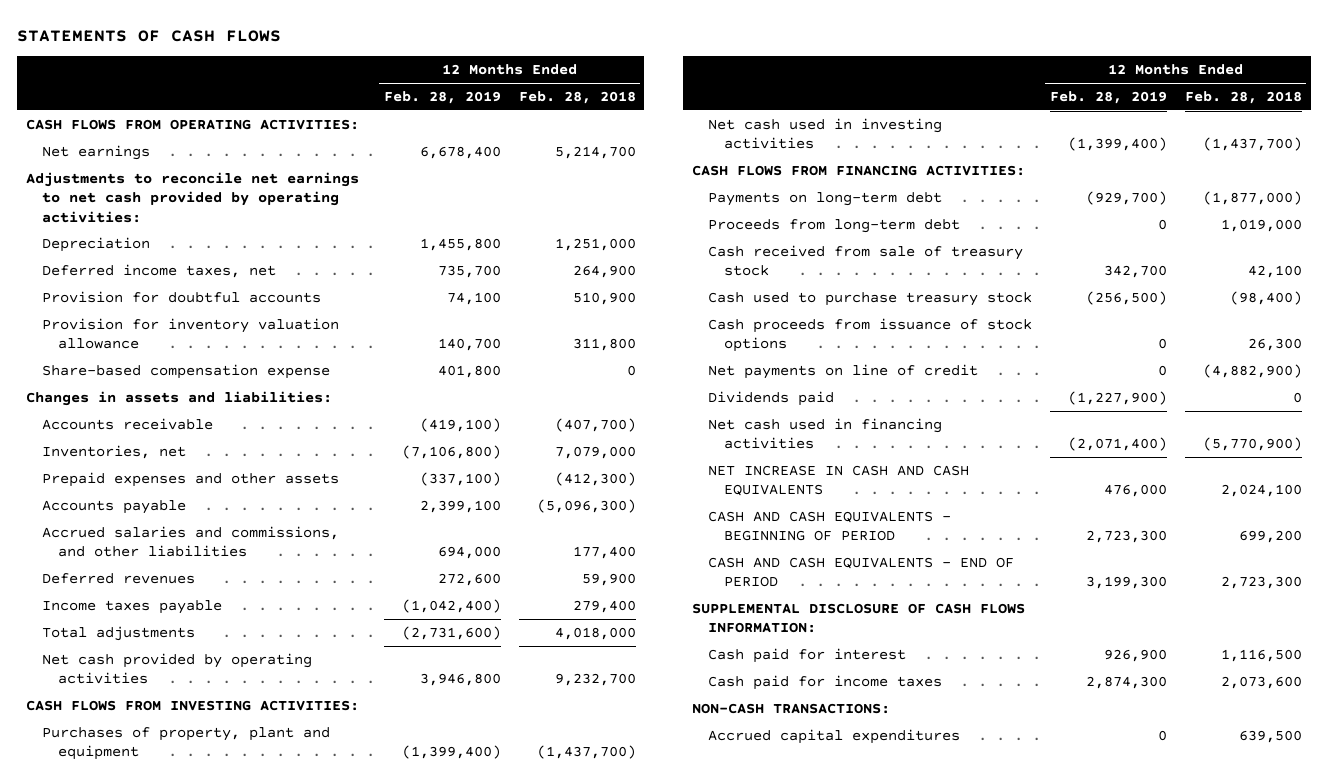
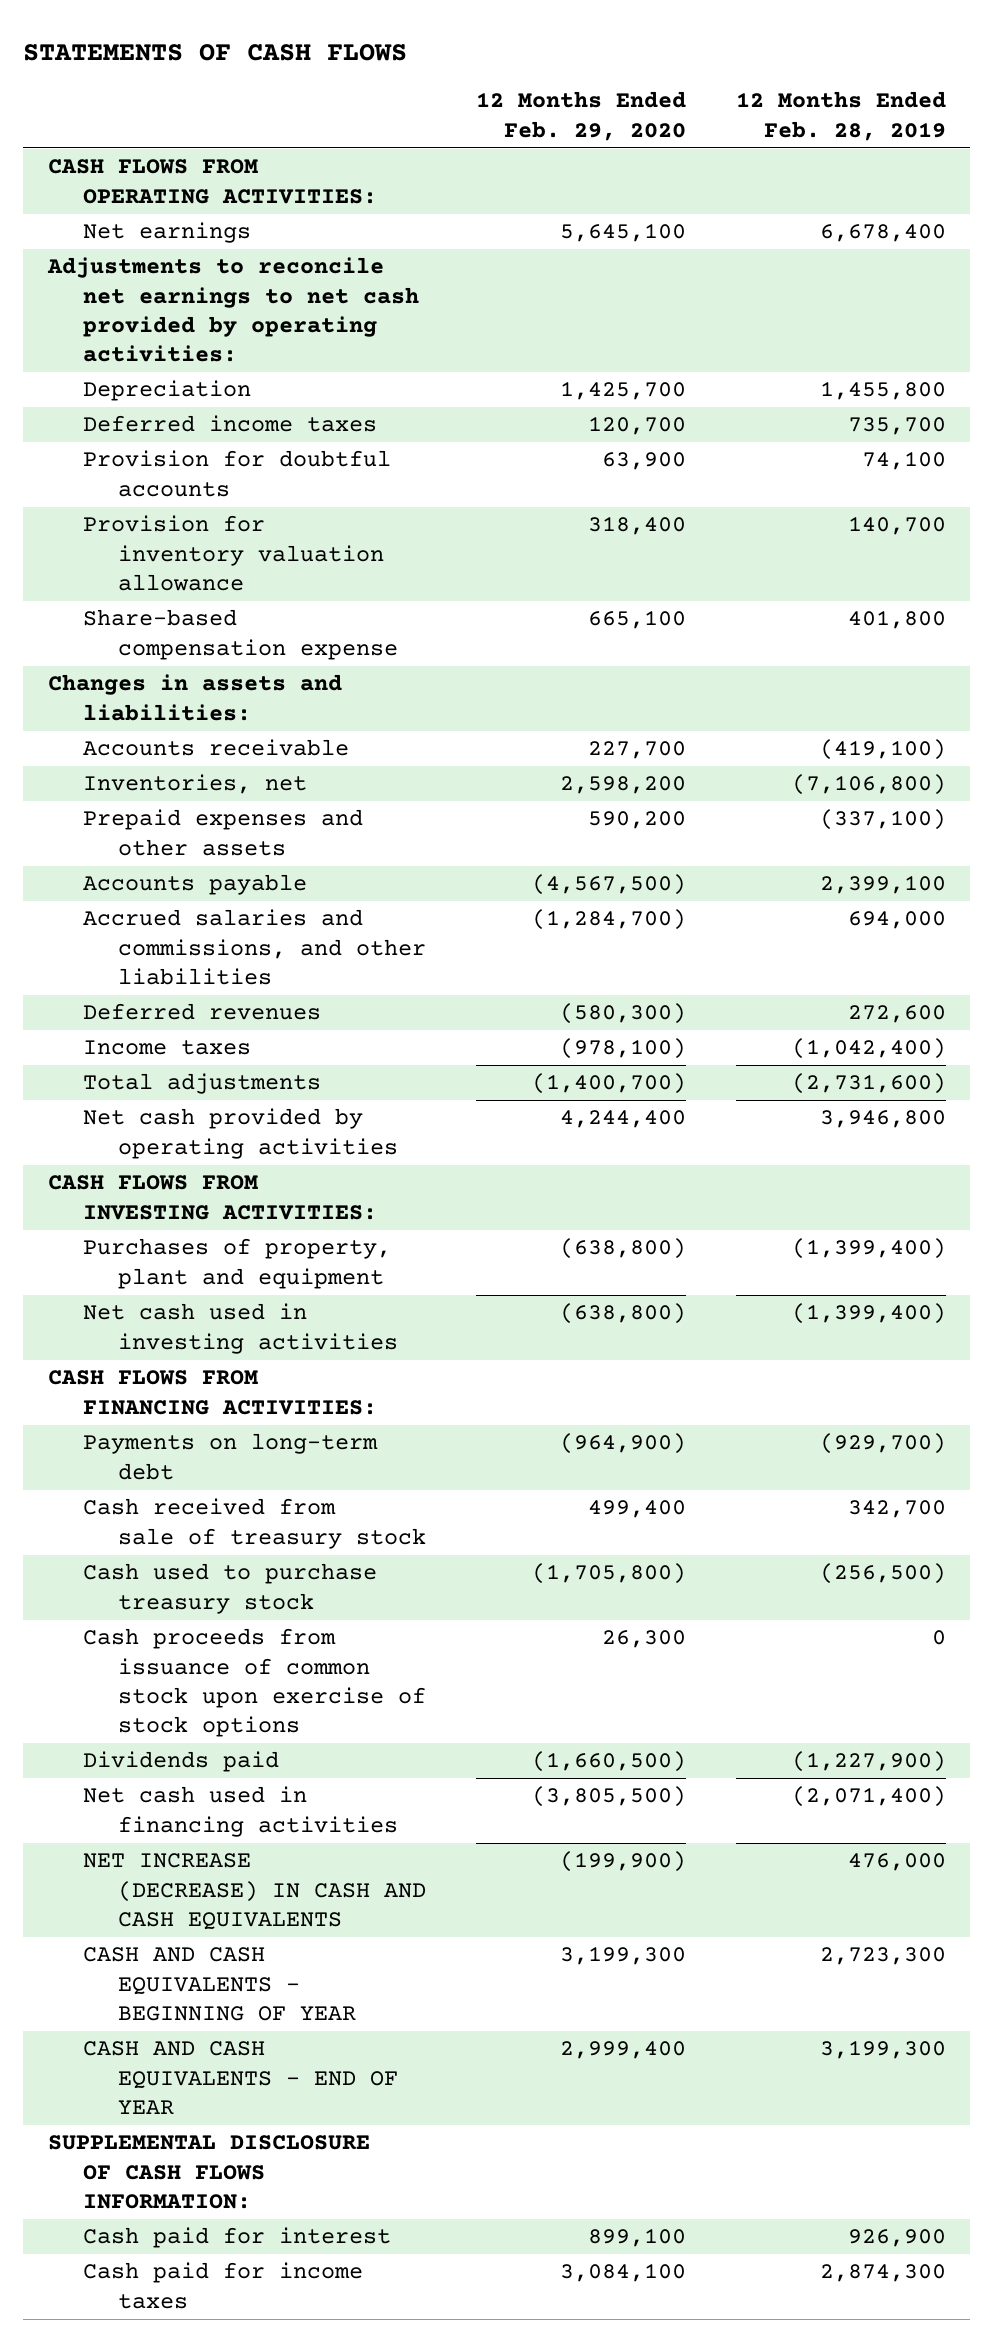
- | 12 Months Ended Feb. 28, 2019 | 12 Months Ended Feb. 28, 2018
+ | 12 Months Ended Feb. 29, 2020 | 12 Months Ended Feb. 28, 2019
- Deferred income taxes, net | 735,700 | 264,900
+ Deferred income taxes | 120,700 | 735,700
- Income taxes payable | (1,042,400) | 279,400
+ Income taxes | (978,100) | (1,042,400)
- Proceeds from long-term debt | 0 | 1,019,000
- Cash proceeds from issuance of stock options | 0 | 26,300
- Net payments on line of credit | 0 | (4,882,900)
+ Cash proceeds from issuance of common stock upon exercise of stock options | 26,300 | 0
- NET INCREASE IN CASH AND CASH EQUIVALENTS | 476,000 | 2,024,100
- CASH AND CASH EQUIVALENTS - BEGINNING OF PERIOD | 2,723,300 | 699,200
- CASH AND CASH EQUIVALENTS - END OF PERIOD | 3,199,300 | 2,723,300
+ NET INCREASE (DECREASE) IN CASH AND CASH EQUIVALENTS | (199,900) | 476,000
+ CASH AND CASH EQUIVALENTS - BEGINNING OF YEAR | 3,199,300 | 2,723,300
+ CASH AND CASH EQUIVALENTS - END OF YEAR | 2,999,400 | 3,199,300
- NON-CASH TRANSACTIONS:
- Accrued capital expenditures | 0 | 639,500

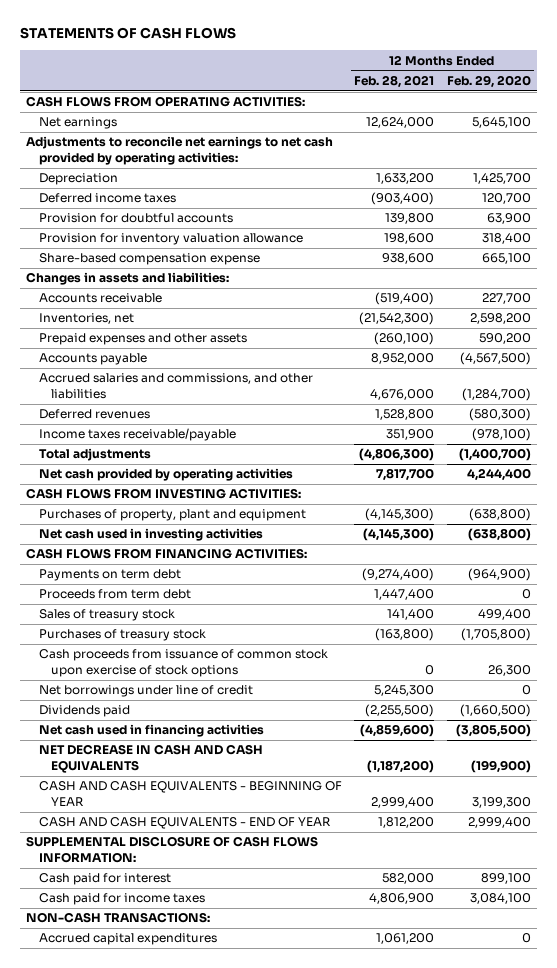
- | 12 Months Ended Feb. 29, 2020 | 12 Months Ended Feb. 28, 2019
+ | 12 Months Ended Feb. 28, 2021 | 12 Months Ended Feb. 29, 2020
- Income taxes | (978,100) | (1,042,400)
+ Income taxes receivable/payable | 351,900 | (978,100)
- Payments on long-term debt | (964,900) | (929,700)
- Cash received from sale of treasury stock | 499,400 | 342,700
- Cash used to purchase treasury stock | (1,705,800) | (256,500)
+ Payments on term debt | (9,274,400) | (964,900)
+ Proceeds from term debt | 1,447,400 | 0
+ Sales of treasury stock | 141,400 | 499,400
+ Purchases of treasury stock | (163,800) | (1,705,800)
+ Net borrowings under line of credit | 5,245,300 | 0
- NET INCREASE (DECREASE) IN CASH AND CASH EQUIVALENTS | (199,900) | 476,000
+ NET DECREASE IN CASH AND CASH EQUIVALENTS | (1,187,200) | (199,900)
+ NON-CASH TRANSACTIONS:
+ Accrued capital expenditures | 1,061,200 | 0

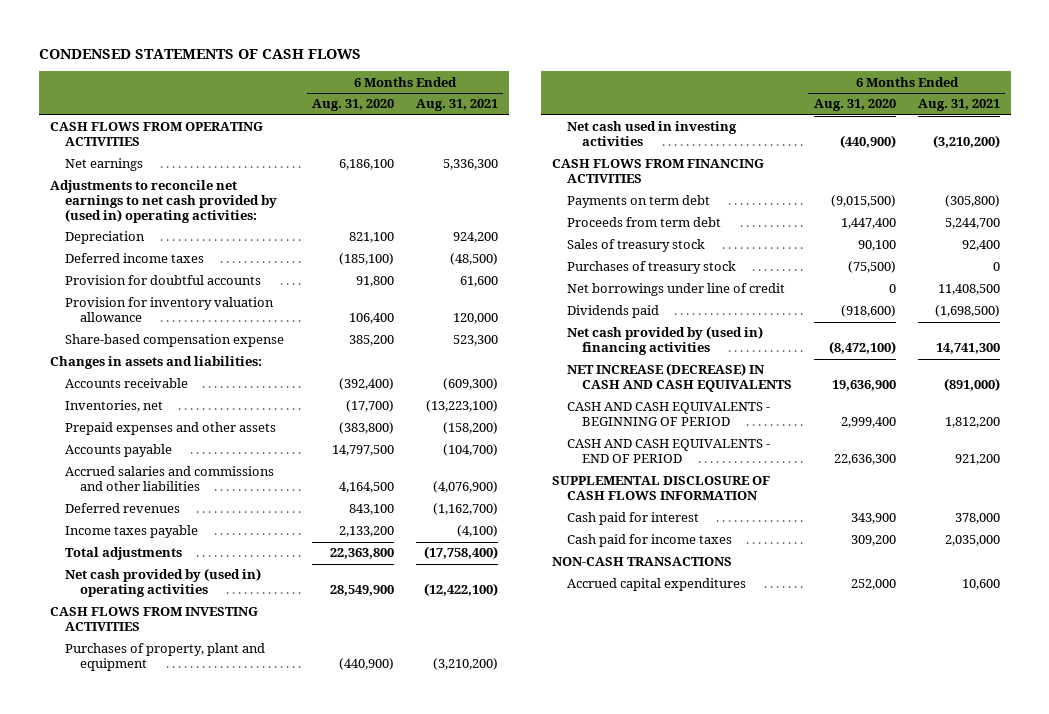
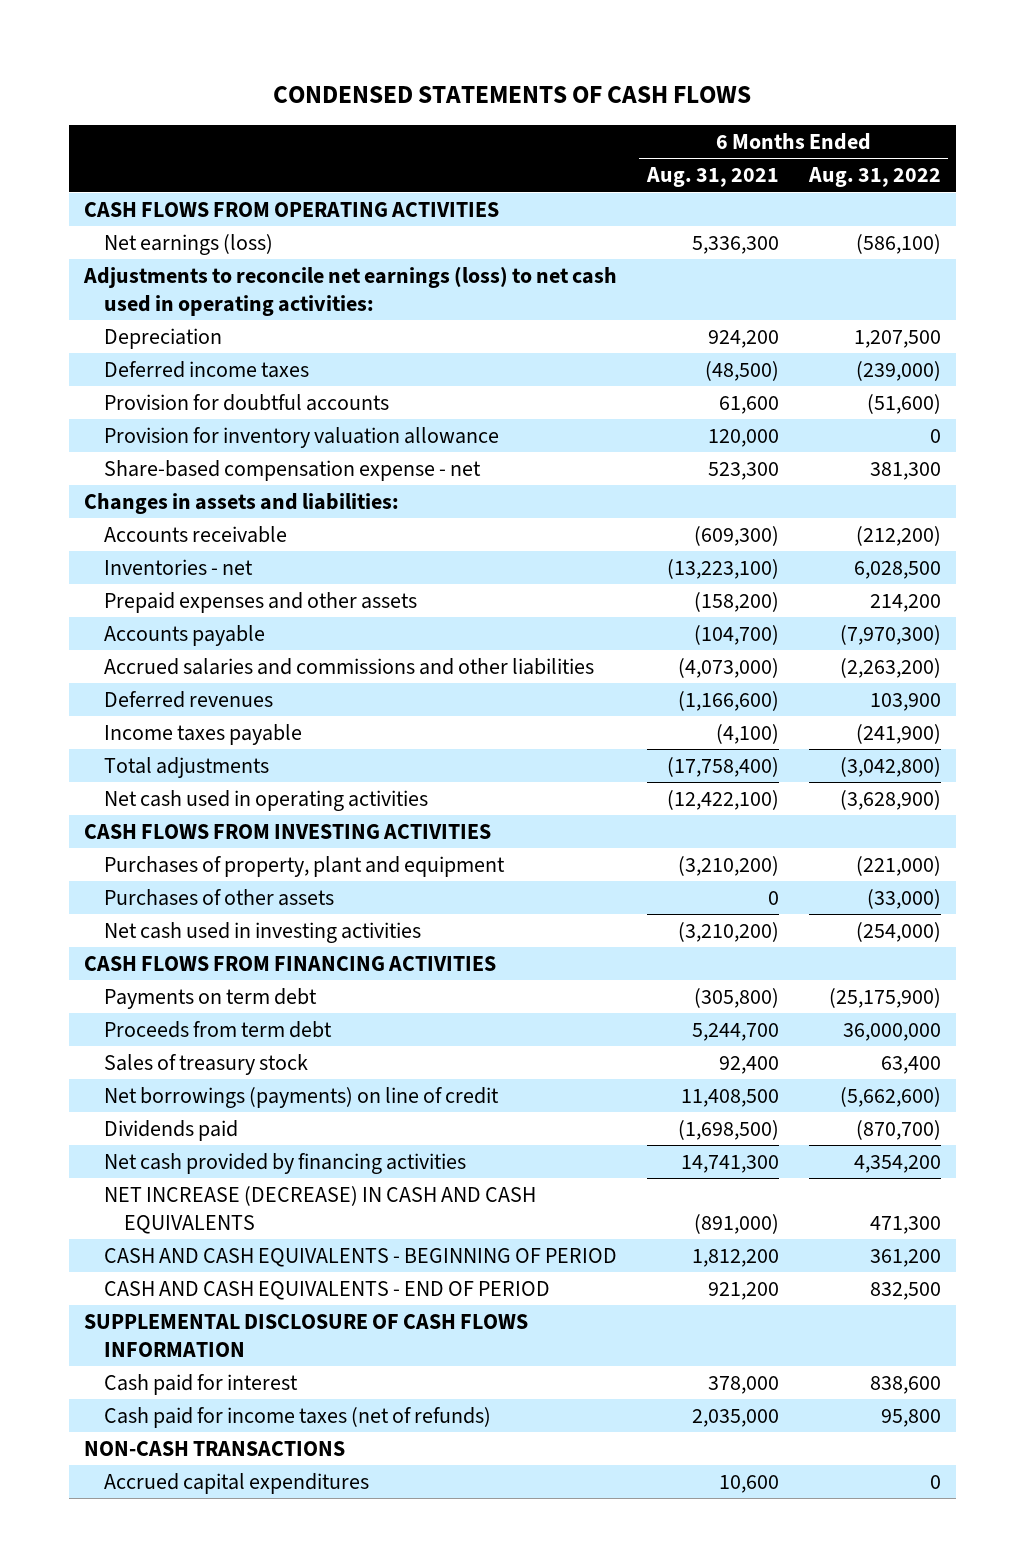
- | 6 Months Ended Aug. 31, 2020 | 6 Months Ended Aug. 31, 2021
+ | 6 Months Ended Aug. 31, 2021 | 6 Months Ended Aug. 31, 2022
- Net earnings | 6,186,100 | 5,336,300
- Adjustments to reconcile net earnings to net cash provided by (used in) operating activities:
+ Net earnings (loss) | 5,336,300 | (586,100)
+ Adjustments to reconcile net earnings (loss) to net cash used in operating activities:
- Share-based compensation expense | 385,200 | 523,300
+ Share-based compensation expense - net | 523,300 | 381,300
- Inventories, net | (17,700) | (13,223,100)
+ Inventories - net | (13,223,100) | 6,028,500
- Accrued salaries and commissions and other liabilities | 4,164,500 | (4,076,900)
- Deferred revenues | 843,100 | (1,162,700)
+ Accrued salaries and commissions and other liabilities | (4,073,000) | (2,263,200)
+ Deferred revenues | (1,166,600) | 103,900
- Net cash provided by (used in) operating activities | 28,549,900 | (12,422,100)
+ Net cash used in operating activities | (12,422,100) | (3,628,900)
+ Purchases of other assets | 0 | (33,000)
- Purchases of treasury stock | (75,500) | 0
- Net borrowings under line of credit | 0 | 11,408,500
+ Net borrowings (payments) on line of credit | 11,408,500 | (5,662,600)
- Net cash provided by (used in) financing activities | (8,472,100) | 14,741,300
+ Net cash provided by financing activities | 14,741,300 | 4,354,200
- Cash paid for income taxes | 309,200 | 2,035,000
+ Cash paid for income taxes (net of refunds) | 2,035,000 | 95,800

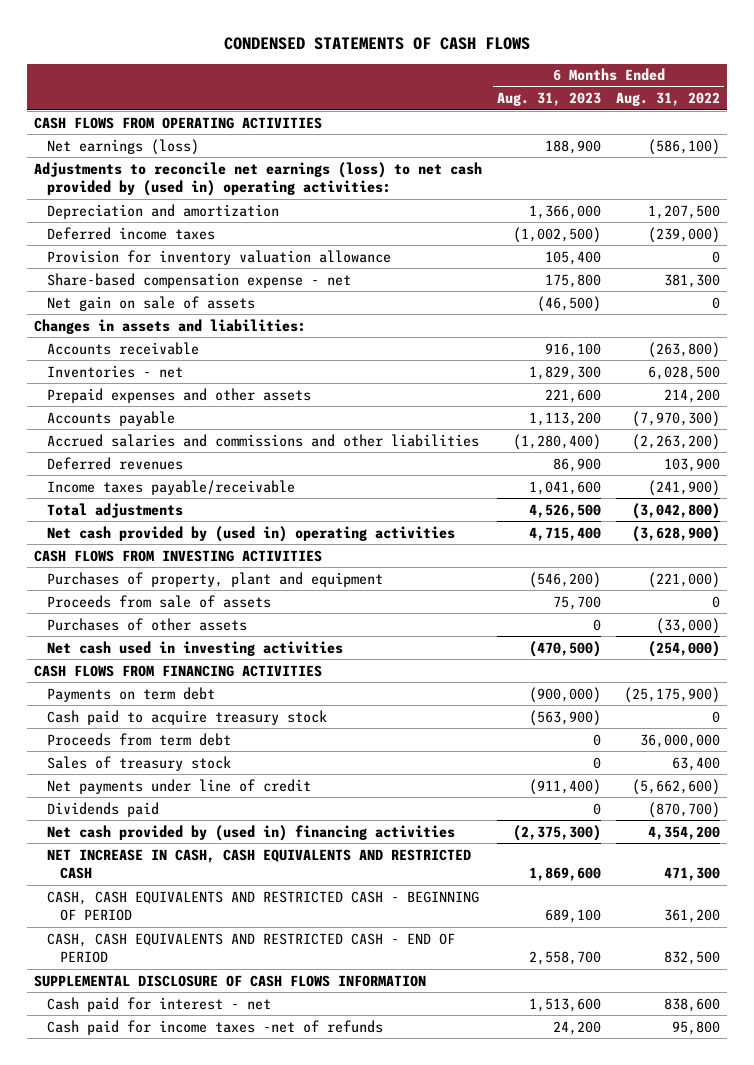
- | 6 Months Ended Aug. 31, 2021 | 6 Months Ended Aug. 31, 2022
+ | 6 Months Ended Aug. 31, 2023 | 6 Months Ended Aug. 31, 2022
- Adjustments to reconcile net earnings (loss) to net cash used in operating activities:
- Depreciation | 924,200 | 1,207,500
+ Adjustments to reconcile net earnings (loss) to net cash provided by (used in) operating activities:
+ Depreciation and amortization | 1,366,000 | 1,207,500
- Provision for doubtful accounts | 61,600 | (51,600)
+ Net gain on sale of assets | (46,500) | 0
- Accounts receivable | (609,300) | (212,200)
+ Accounts receivable | 916,100 | (263,800)
- Income taxes payable | (4,100) | (241,900)
+ Income taxes payable/receivable | 1,041,600 | (241,900)
- Net cash used in operating activities | (12,422,100) | (3,628,900)
+ Net cash provided by (used in) operating activities | 4,715,400 | (3,628,900)
+ Proceeds from sale of assets | 75,700 | 0
+ Cash paid to acquire treasury stock | (563,900) | 0
- Net borrowings (payments) on line of credit | 11,408,500 | (5,662,600)
+ Net payments under line of credit | (911,400) | (5,662,600)
- Net cash provided by financing activities | 14,741,300 | 4,354,200
- NET INCREASE (DECREASE) IN CASH AND CASH EQUIVALENTS | (891,000) | 471,300
- CASH AND CASH EQUIVALENTS - BEGINNING OF PERIOD | 1,812,200 | 361,200
- CASH AND CASH EQUIVALENTS - END OF PERIOD | 921,200 | 832,500
+ Net cash provided by (used in) financing activities | (2,375,300) | 4,354,200
+ NET INCREASE IN CASH, CASH EQUIVALENTS AND RESTRICTED CASH | 1,869,600 | 471,300
+ CASH, CASH EQUIVALENTS AND RESTRICTED CASH - BEGINNING OF PERIOD | 689,100 | 361,200
+ CASH, CASH EQUIVALENTS AND RESTRICTED CASH - END OF PERIOD | 2,558,700 | 832,500
- Cash paid for interest | 378,000 | 838,600
- Cash paid for income taxes (net of refunds) | 2,035,000 | 95,800
- NON-CASH TRANSACTIONS
- Accrued capital expenditures | 10,600 | 0
+ Cash paid for interest - net | 1,513,600 | 838,600
+ Cash paid for income taxes -net of refunds | 24,200 | 95,800

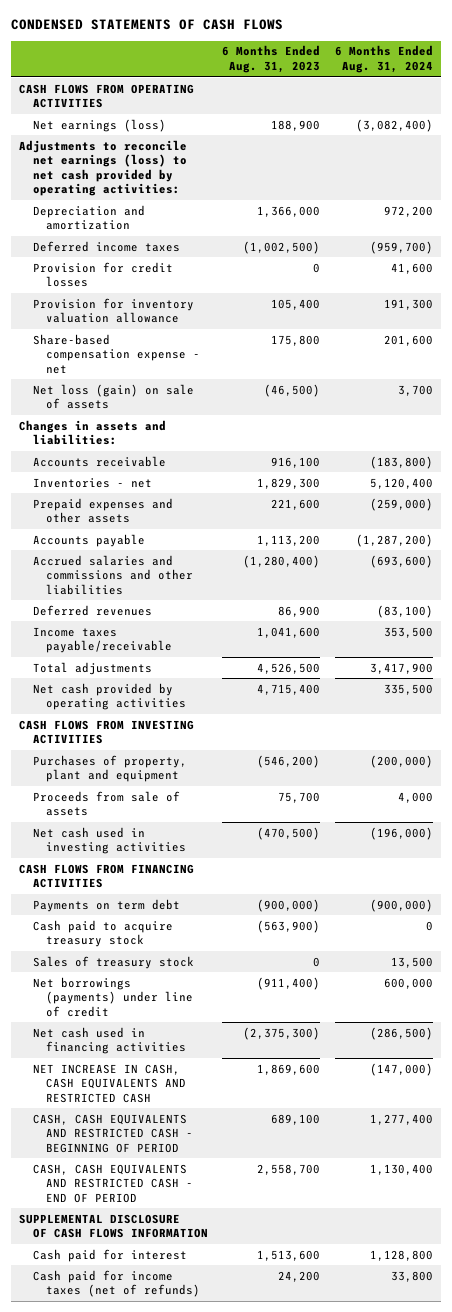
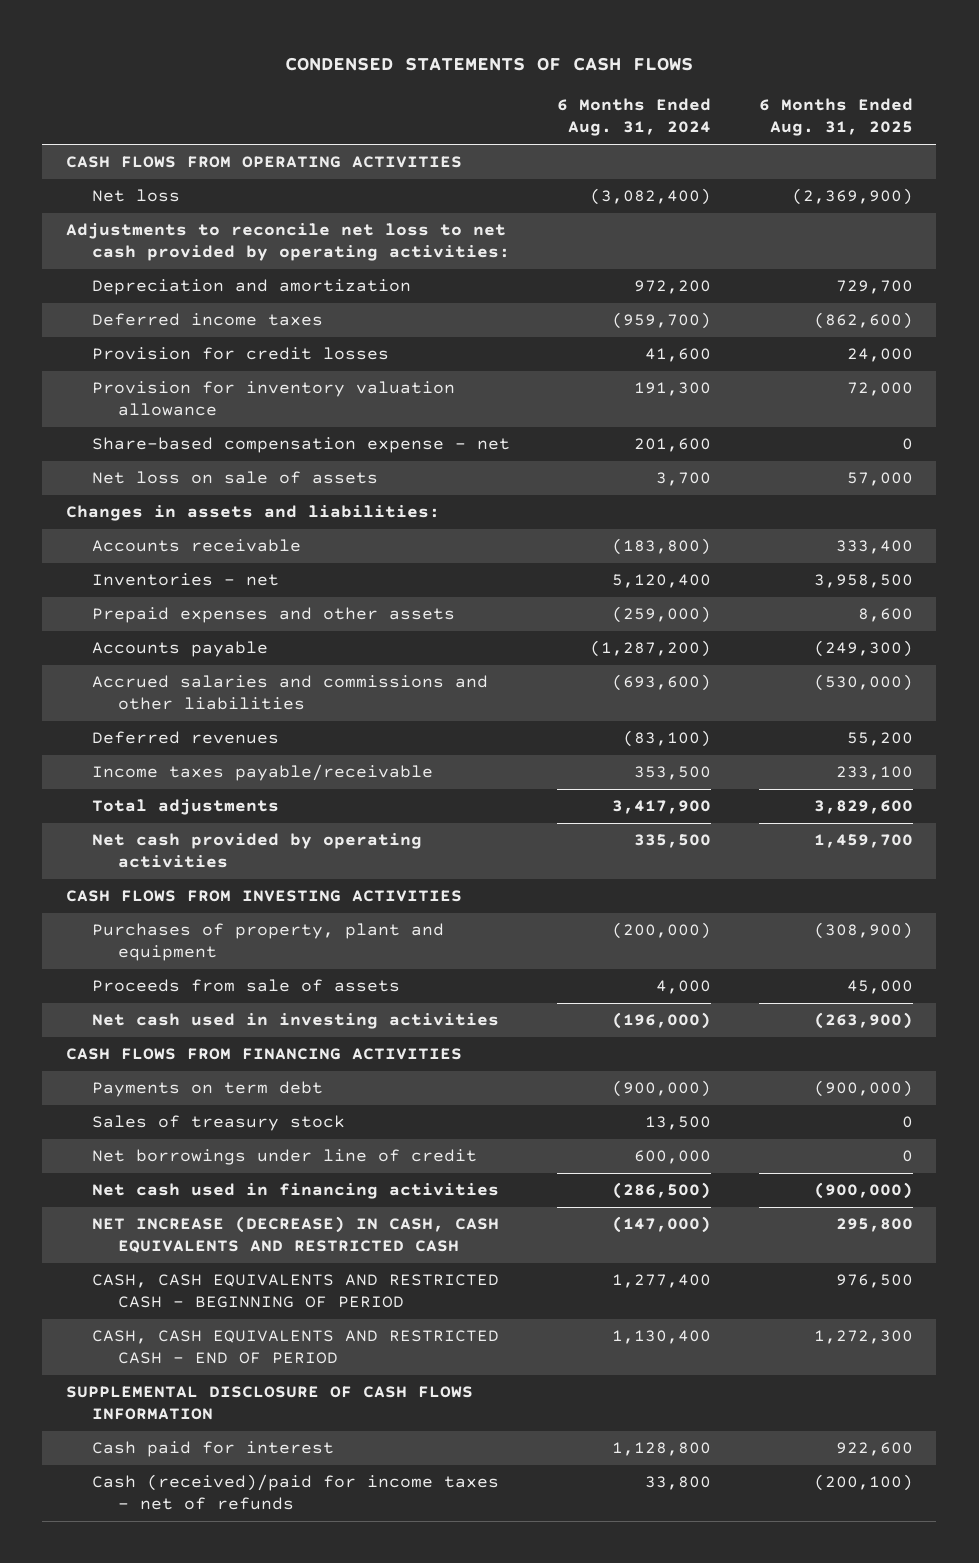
- | 6 Months Ended Aug. 31, 2023 | 6 Months Ended Aug. 31, 2024
+ | 6 Months Ended Aug. 31, 2024 | 6 Months Ended Aug. 31, 2025
- Net earnings (loss) | 188,900 | (3,082,400)
- Adjustments to reconcile net earnings (loss) to net cash provided by operating activities:
+ Net loss | (3,082,400) | (2,369,900)
+ Adjustments to reconcile net loss to net cash provided by operating activities:
- Net loss (gain) on sale of assets | (46,500) | 3,700
+ Net loss on sale of assets | 3,700 | 57,000
- Cash paid to acquire treasury stock | (563,900) | 0
- Net borrowings (payments) under line of credit | (911,400) | 600,000
+ Net borrowings under line of credit | 600,000 | 0
- NET INCREASE IN CASH, CASH EQUIVALENTS AND RESTRICTED CASH | 1,869,600 | (147,000)
+ NET INCREASE (DECREASE) IN CASH, CASH EQUIVALENTS AND RESTRICTED CASH | (147,000) | 295,800
- Cash paid for income taxes (net of refunds) | 24,200 | 33,800
+ Cash (received)/paid for income taxes - net of refunds | 33,800 | (200,100)

